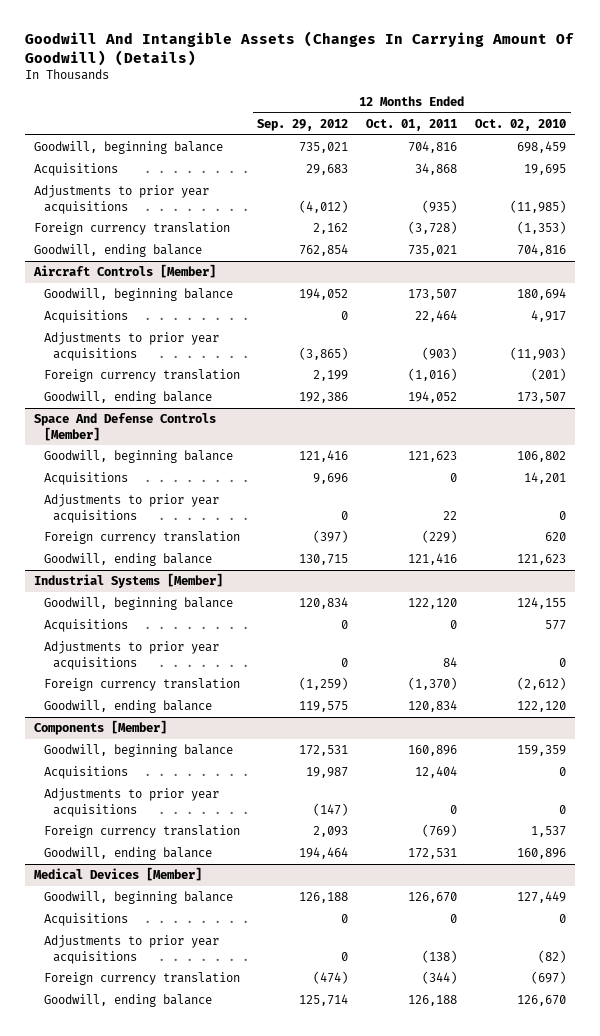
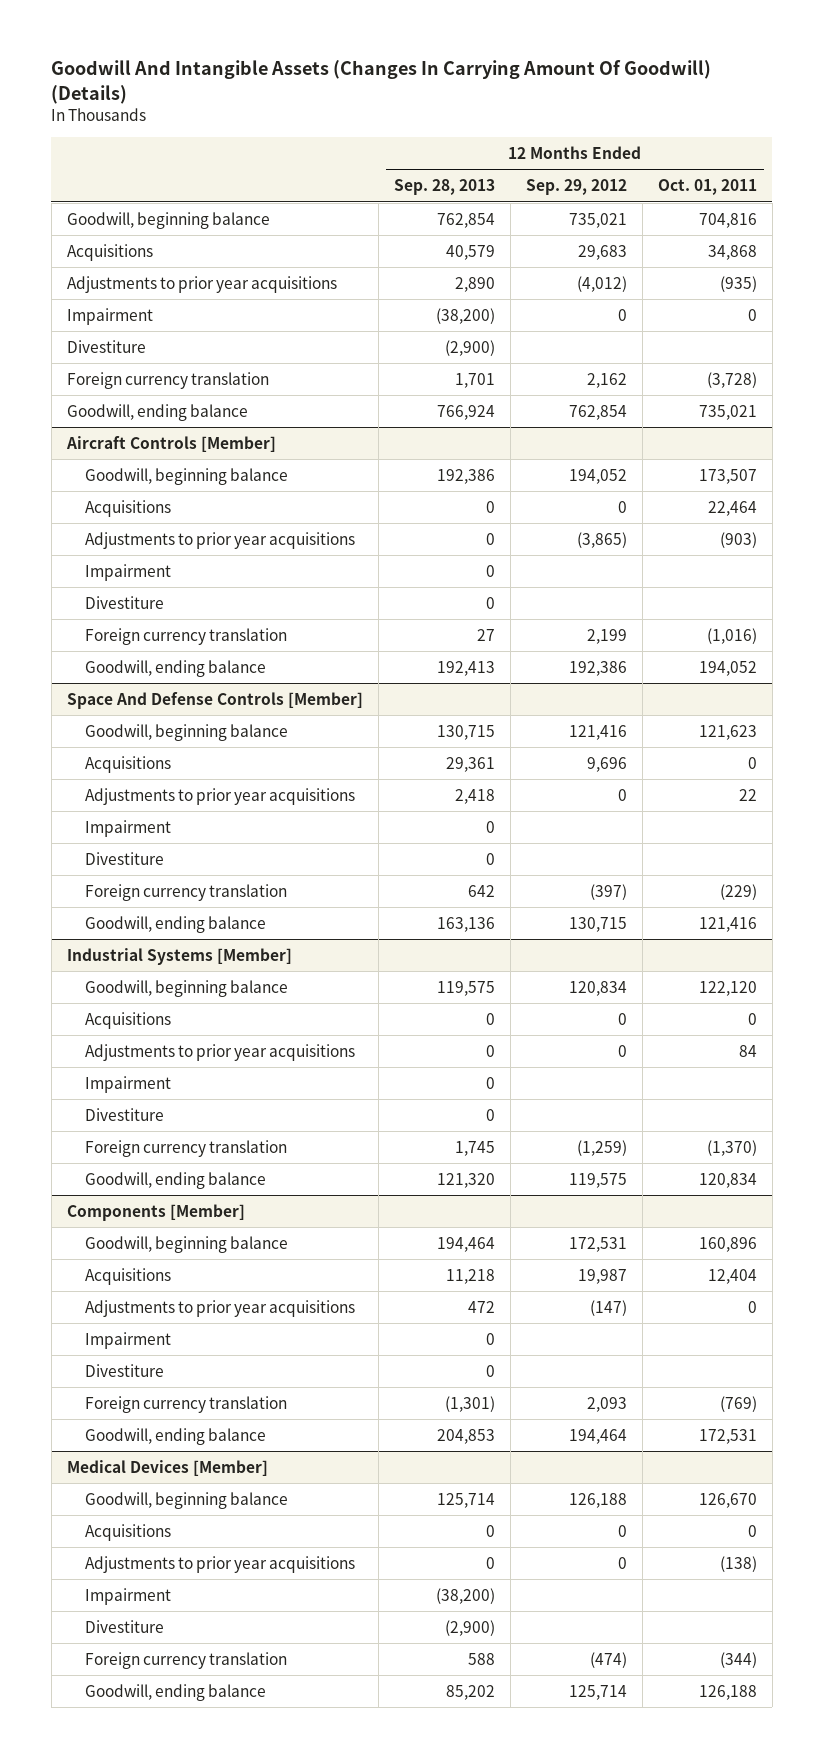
- | 12 Months Ended Sep. 29, 2012 | 12 Months Ended Oct. 01, 2011 | 12 Months Ended Oct. 02, 2010
+ | 12 Months Ended Sep. 28, 2013 | 12 Months Ended Sep. 29, 2012 | 12 Months Ended Oct. 01, 2011
+ Impairment | (38,200) | 0 | 0
+ Divestiture | (2,900) | |
@ Aircraft Controls [Member]
+ Impairment | 0 | |
+ Divestiture | 0 | |
@ Space And Defense Controls [Member]
+ Impairment | 0 | |
+ Divestiture | 0 | |
@ Industrial Systems [Member]
+ Impairment | 0 | |
+ Divestiture | 0 | |
@ Components [Member]
+ Impairment | 0 | |
+ Divestiture | 0 | |
@ Medical Devices [Member]
+ Impairment | (38,200) | |
+ Divestiture | (2,900) | |

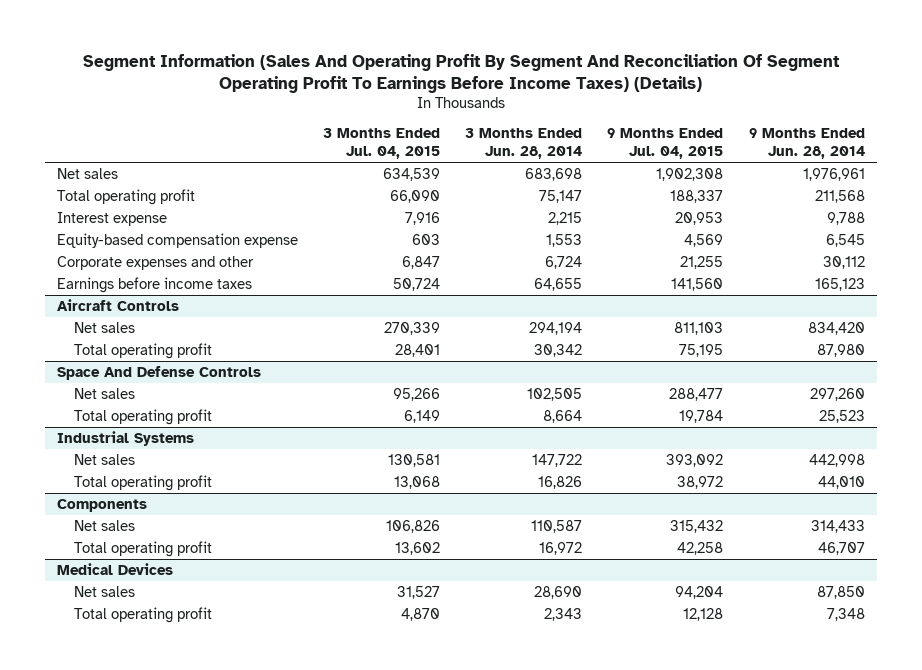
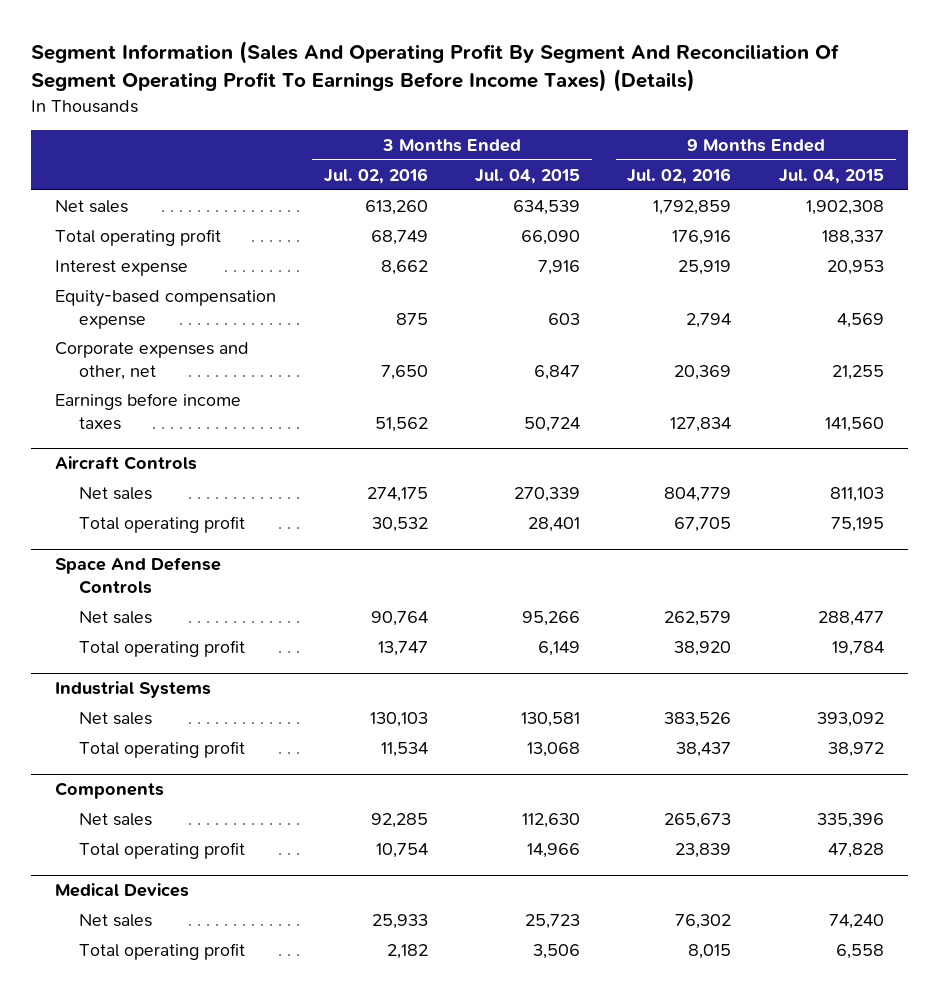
- | 3 Months Ended Jul. 04, 2015 | 3 Months Ended Jun. 28, 2014 | 9 Months Ended Jul. 04, 2015 | 9 Months Ended Jun. 28, 2014
+ | 3 Months Ended Jul. 02, 2016 | 3 Months Ended Jul. 04, 2015 | 9 Months Ended Jul. 02, 2016 | 9 Months Ended Jul. 04, 2015
- Corporate expenses and other | 6,847 | 6,724 | 21,255 | 30,112
+ Corporate expenses and other, net | 7,650 | 6,847 | 20,369 | 21,255
@ Components
- Net sales | 106,826 | 110,587 | 315,432 | 314,433
- Total operating profit | 13,602 | 16,972 | 42,258 | 46,707
+ Net sales | 92,285 | 112,630 | 265,673 | 335,396
+ Total operating profit | 10,754 | 14,966 | 23,839 | 47,828
@ Medical Devices
- Net sales | 31,527 | 28,690 | 94,204 | 87,850
- Total operating profit | 4,870 | 2,343 | 12,128 | 7,348
+ Net sales | 25,933 | 25,723 | 76,302 | 74,240
+ Total operating profit | 2,182 | 3,506 | 8,015 | 6,558

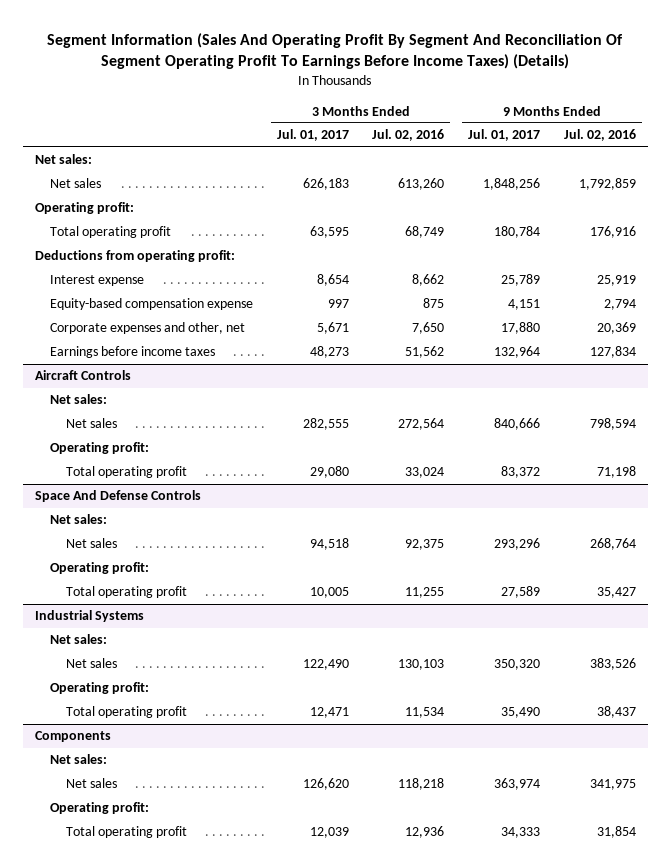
- | 3 Months Ended Jul. 02, 2016 | 3 Months Ended Jul. 04, 2015 | 9 Months Ended Jul. 02, 2016 | 9 Months Ended Jul. 04, 2015
+ | 3 Months Ended Jul. 01, 2017 | 3 Months Ended Jul. 02, 2016 | 9 Months Ended Jul. 01, 2017 | 9 Months Ended Jul. 02, 2016
+ Net sales:
+ Operating profit:
+ Deductions from operating profit:
@ Aircraft Controls
- Net sales | 274,175 | 270,339 | 804,779 | 811,103
- Total operating profit | 30,532 | 28,401 | 67,705 | 75,195
+ Net sales:
+ Net sales | 282,555 | 272,564 | 840,666 | 798,594
+ Operating profit:
+ Total operating profit | 29,080 | 33,024 | 83,372 | 71,198
@ Space And Defense Controls
- Net sales | 90,764 | 95,266 | 262,579 | 288,477
- Total operating profit | 13,747 | 6,149 | 38,920 | 19,784
+ Net sales:
+ Net sales | 94,518 | 92,375 | 293,296 | 268,764
+ Operating profit:
+ Total operating profit | 10,005 | 11,255 | 27,589 | 35,427
@ Industrial Systems
+ Net sales:
+ Operating profit:
@ Components
- Net sales | 92,285 | 112,630 | 265,673 | 335,396
- Total operating profit | 10,754 | 14,966 | 23,839 | 47,828
- Medical Devices
- Net sales | 25,933 | 25,723 | 76,302 | 74,240
- Total operating profit | 2,182 | 3,506 | 8,015 | 6,558
@ Components
+ Net sales:
+ Net sales | 126,620 | 118,218 | 363,974 | 341,975
+ Operating profit:
+ Total operating profit | 12,039 | 12,936 | 34,333 | 31,854

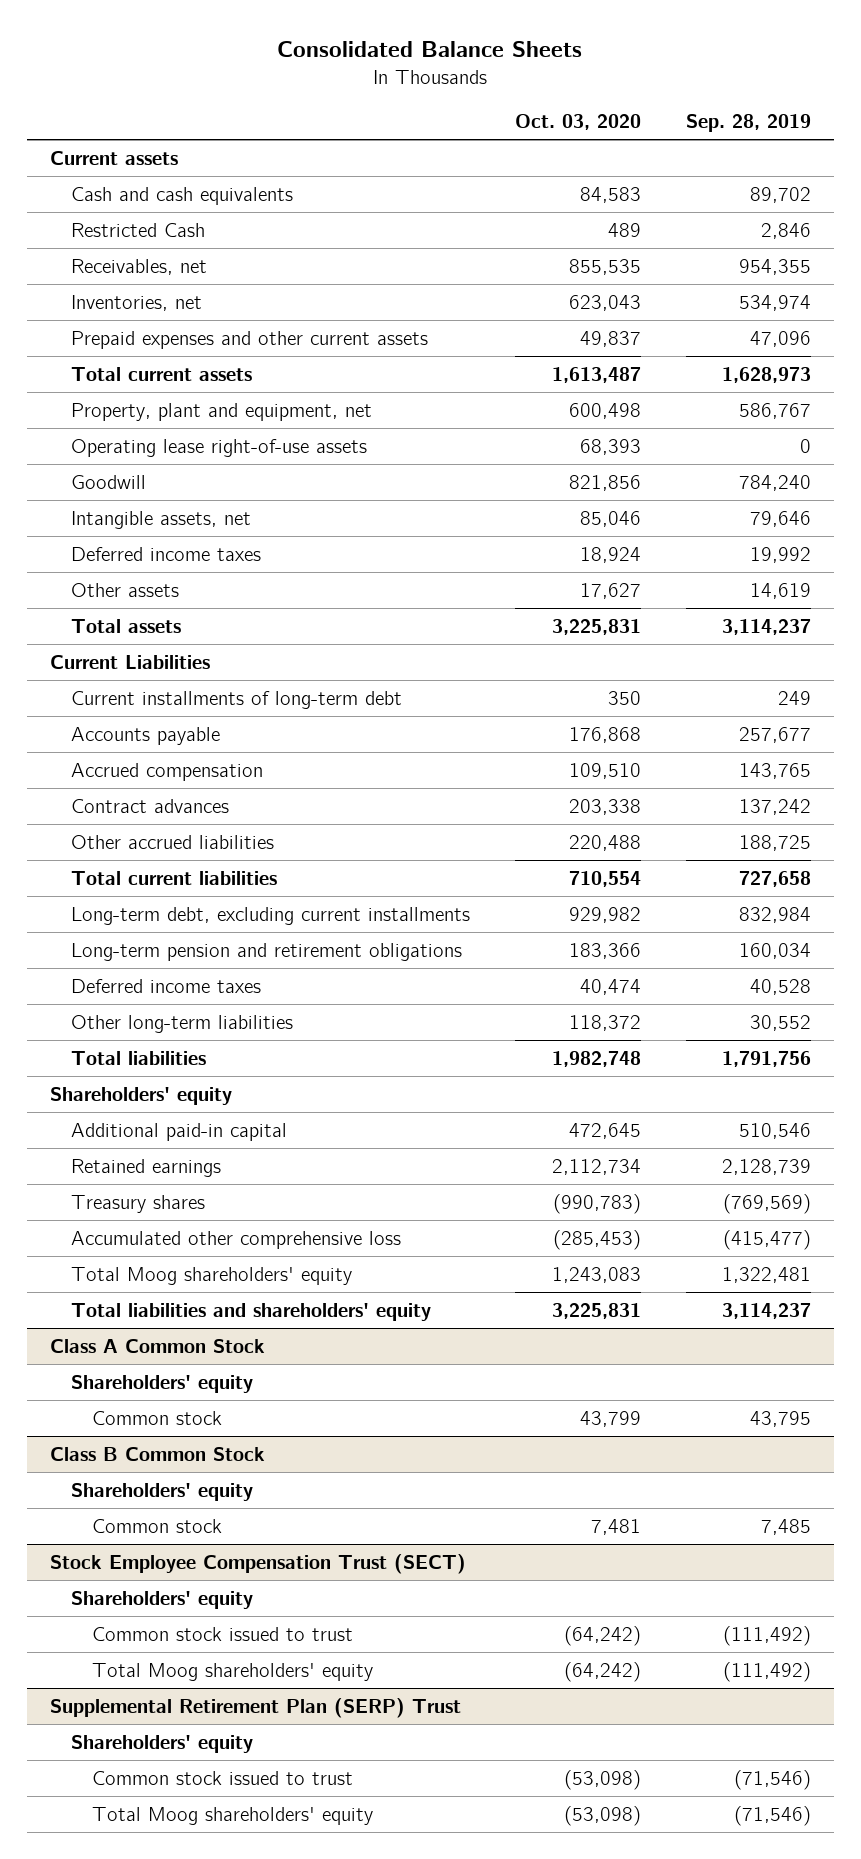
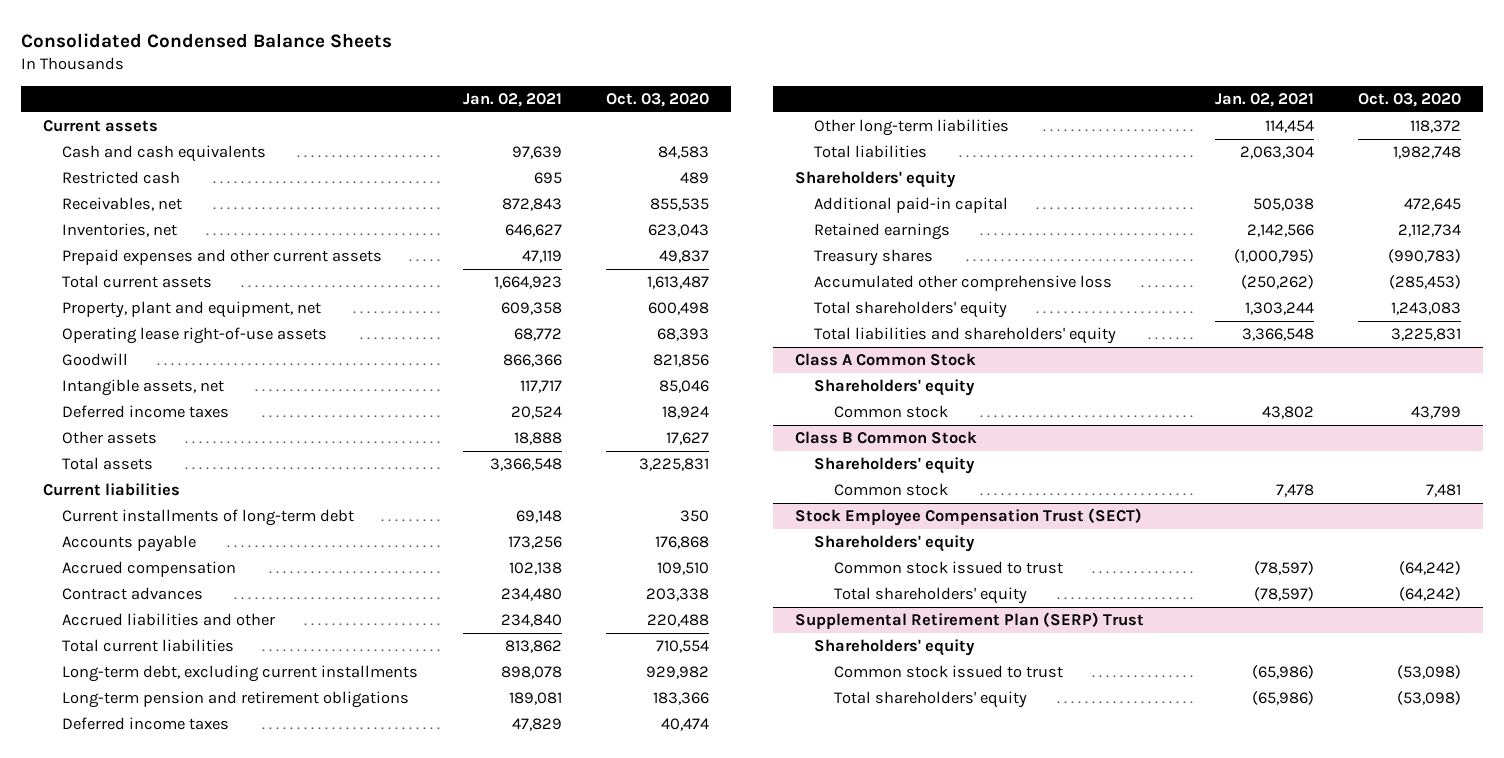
- Consolidated Balance Sheets
+ Consolidated Condensed Balance Sheets
- | Oct. 03, 2020 | Sep. 28, 2019
+ | Jan. 02, 2021 | Oct. 03, 2020
- Restricted Cash | 489 | 2,846
+ Restricted cash | 695 | 489
- Current Liabilities
+ Current liabilities
- Other accrued liabilities | 220,488 | 188,725
+ Accrued liabilities and other | 234,840 | 220,488
- Total Moog shareholders' equity | 1,243,083 | 1,322,481
+ Total shareholders' equity | 1,303,244 | 1,243,083
@ Stock Employee Compensation Trust (SECT)
- Total Moog shareholders' equity | (64,242) | (111,492)
+ Total shareholders' equity | (78,597) | (64,242)
@ Supplemental Retirement Plan (SERP) Trust
- Total Moog shareholders' equity | (53,098) | (71,546)
+ Total shareholders' equity | (65,986) | (53,098)

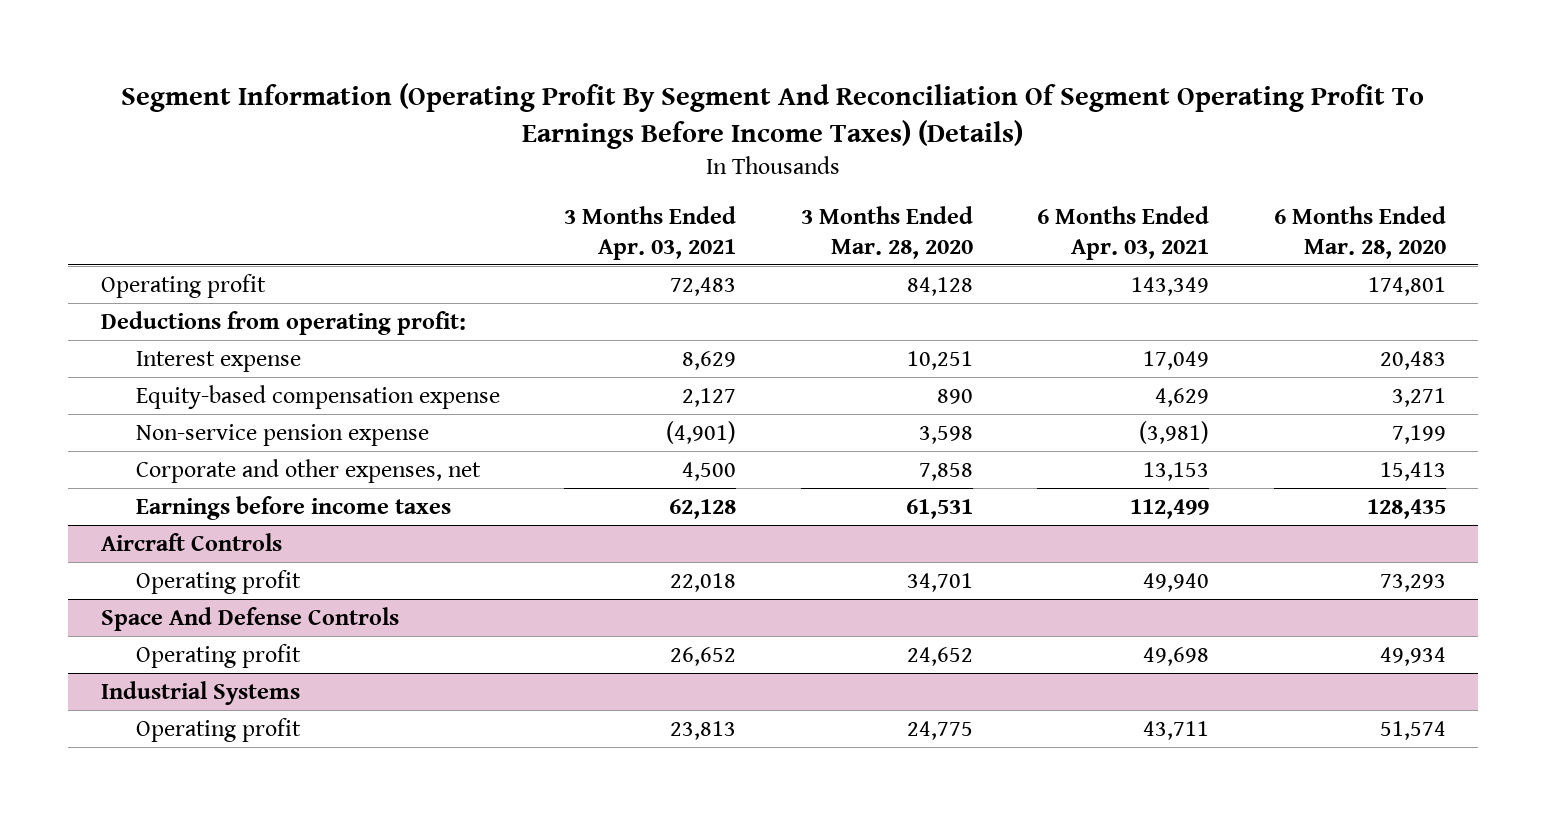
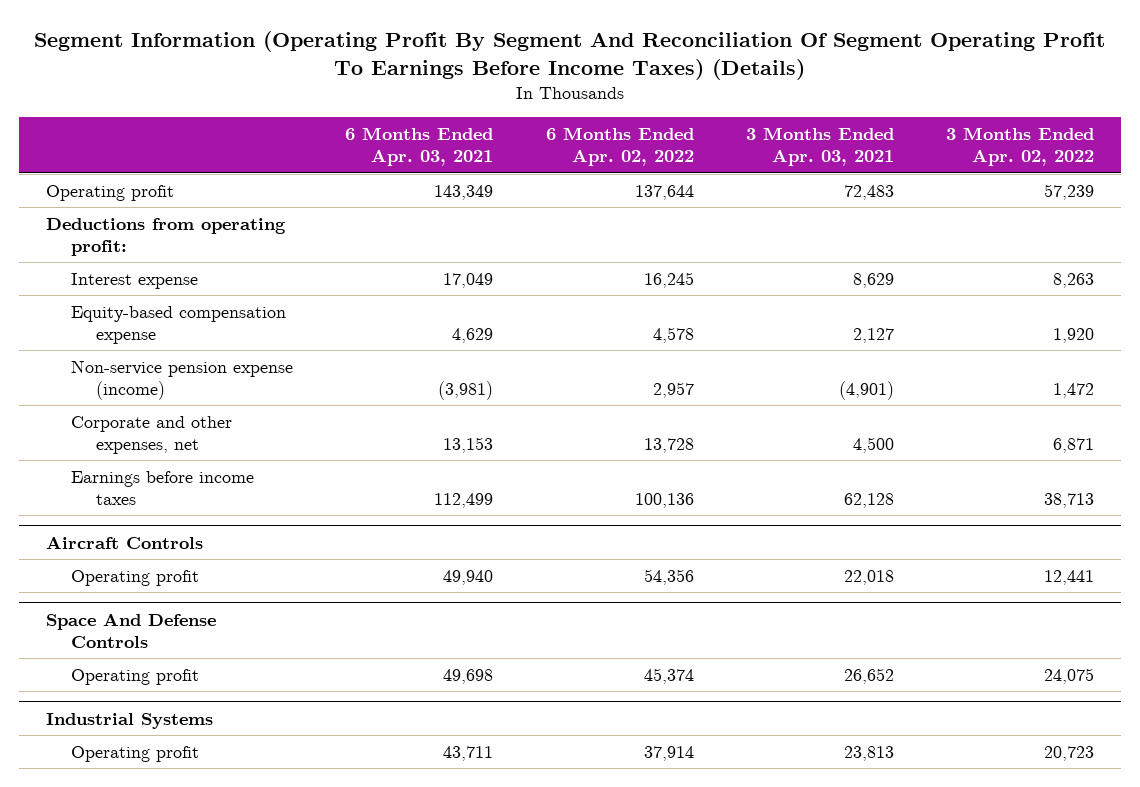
- | 3 Months Ended Apr. 03, 2021 | 3 Months Ended Mar. 28, 2020 | 6 Months Ended Apr. 03, 2021 | 6 Months Ended Mar. 28, 2020
+ | 6 Months Ended Apr. 03, 2021 | 6 Months Ended Apr. 02, 2022 | 3 Months Ended Apr. 03, 2021 | 3 Months Ended Apr. 02, 2022
- Non-service pension expense | (4,901) | 3,598 | (3,981) | 7,199
+ Non-service pension expense (income) | (3,981) | 2,957 | (4,901) | 1,472

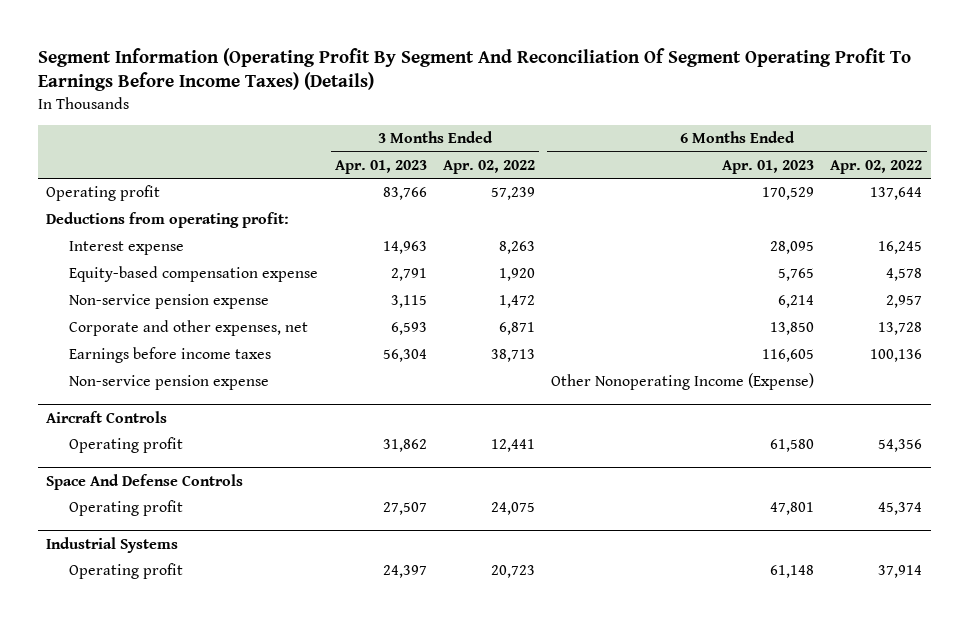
- | 6 Months Ended Apr. 03, 2021 | 6 Months Ended Apr. 02, 2022 | 3 Months Ended Apr. 03, 2021 | 3 Months Ended Apr. 02, 2022
+ | 3 Months Ended Apr. 01, 2023 | 3 Months Ended Apr. 02, 2022 | 6 Months Ended Apr. 01, 2023 | 6 Months Ended Apr. 02, 2022
- Non-service pension expense (income) | (3,981) | 2,957 | (4,901) | 1,472
+ Non-service pension expense | 3,115 | 1,472 | 6,214 | 2,957
+ Non-service pension expense | | | Other Nonoperating Income (Expense) |

